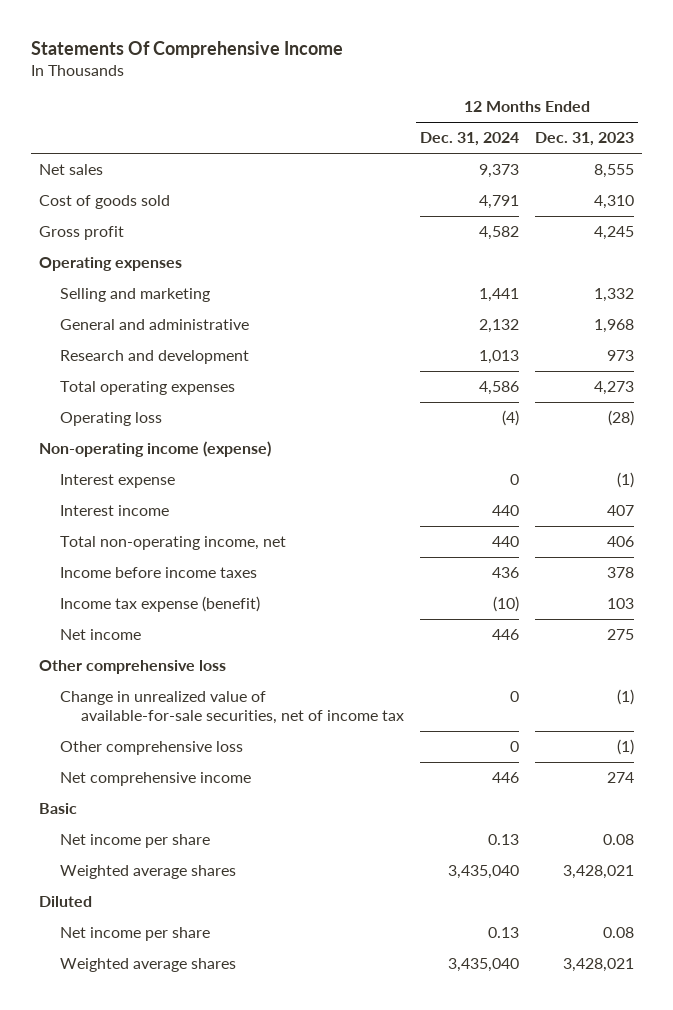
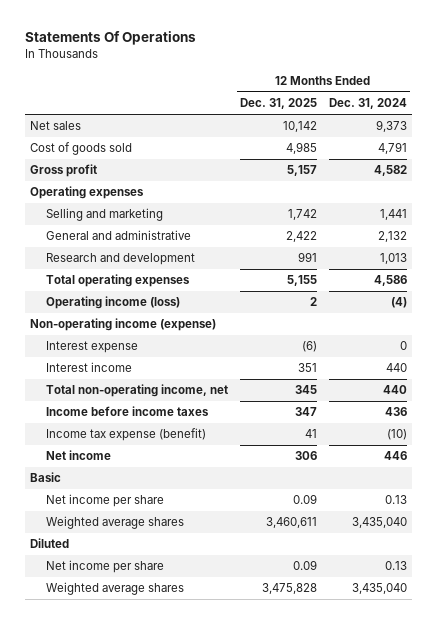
- Statements Of Comprehensive Income
+ Statements Of Operations
- | 12 Months Ended Dec. 31, 2024 | 12 Months Ended Dec. 31, 2023
+ | 12 Months Ended Dec. 31, 2025 | 12 Months Ended Dec. 31, 2024
- Operating loss | (4) | (28)
+ Operating income (loss) | 2 | (4)
- Other comprehensive loss
- Change in unrealized value of available-for-sale securities, net of income tax | 0 | (1)
- Other comprehensive loss | 0 | (1)
- Net comprehensive income | 446 | 274

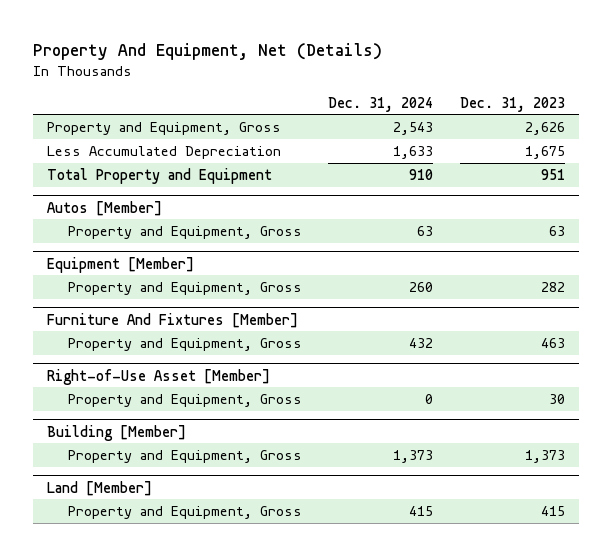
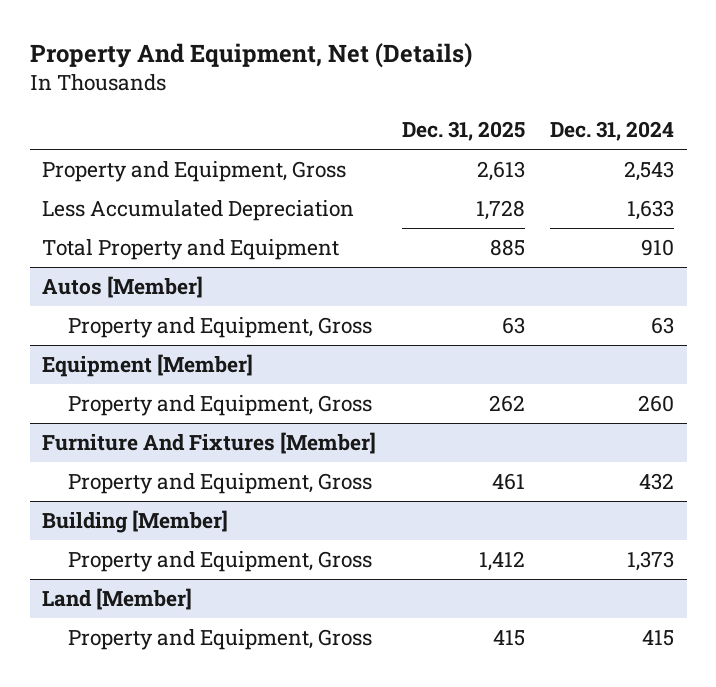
- | Dec. 31, 2024 | Dec. 31, 2023
+ | Dec. 31, 2025 | Dec. 31, 2024
- Right-of-Use Asset [Member]
- Property and Equipment, Gross | 0 | 30

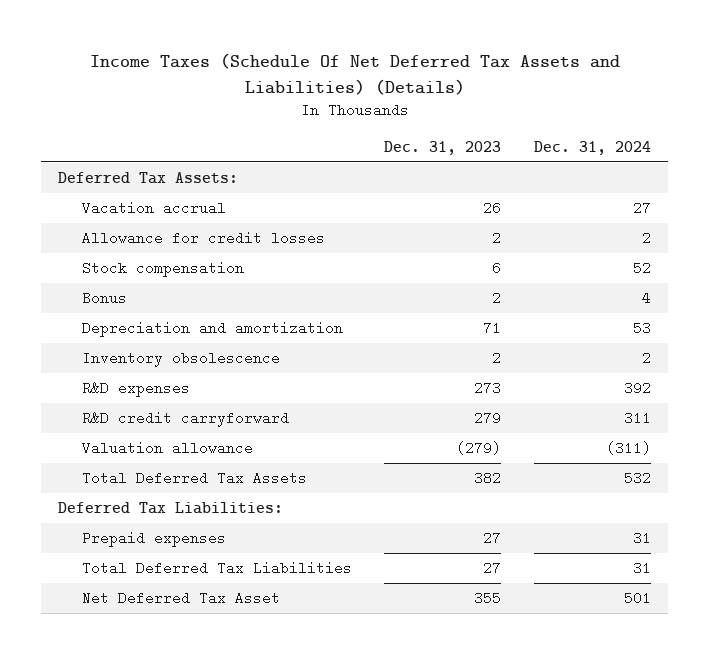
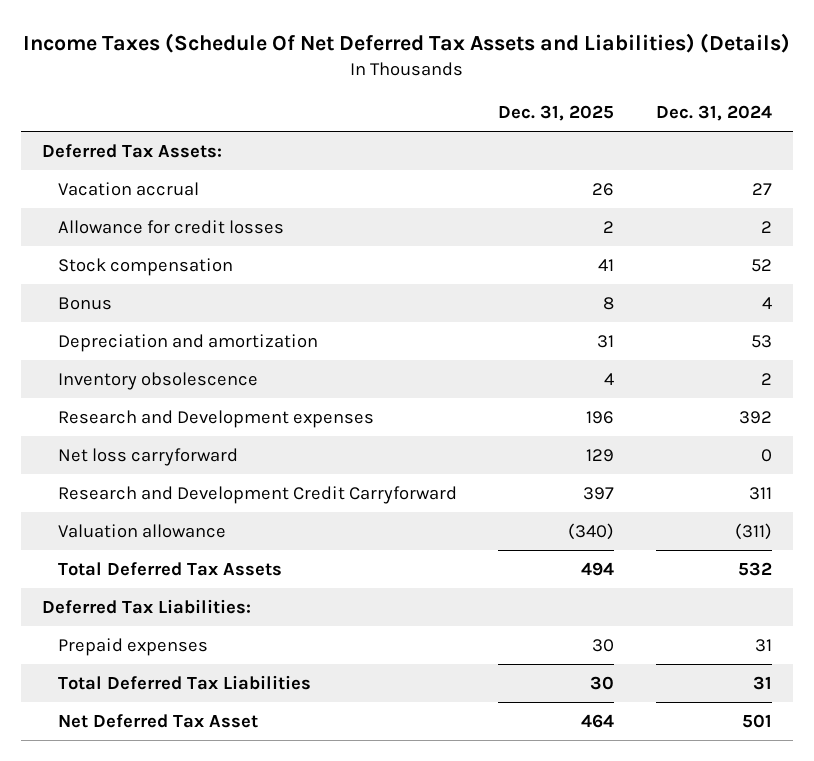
- | Dec. 31, 2023 | Dec. 31, 2024
+ | Dec. 31, 2025 | Dec. 31, 2024
- R&D expenses | 273 | 392
- R&D credit carryforward | 279 | 311
+ Research and Development expenses | 196 | 392
+ Net loss carryforward | 129 | 0
+ Research and Development Credit Carryforward | 397 | 311

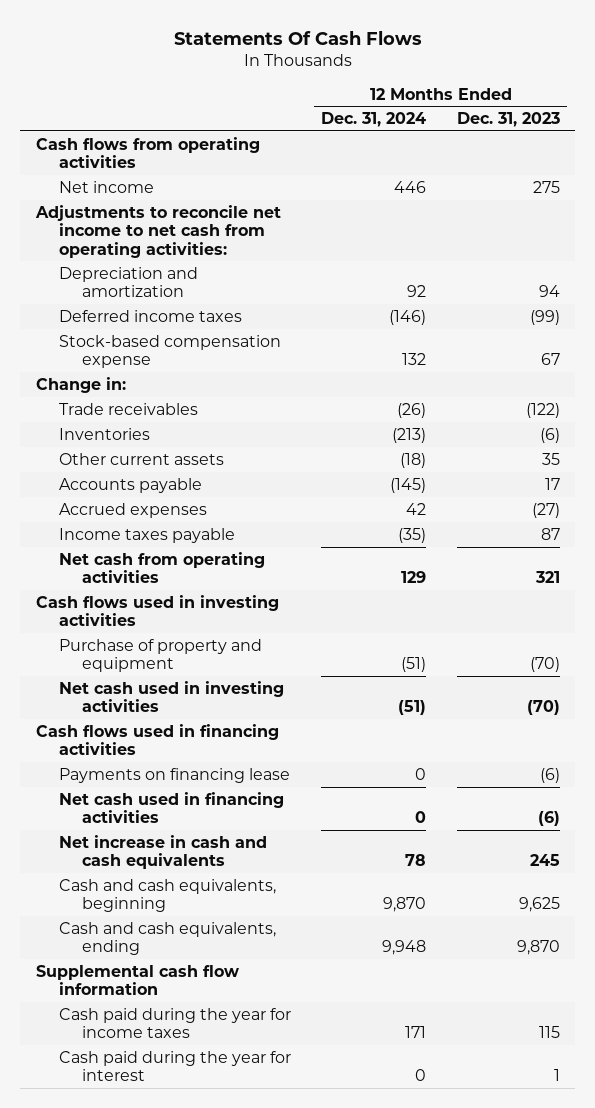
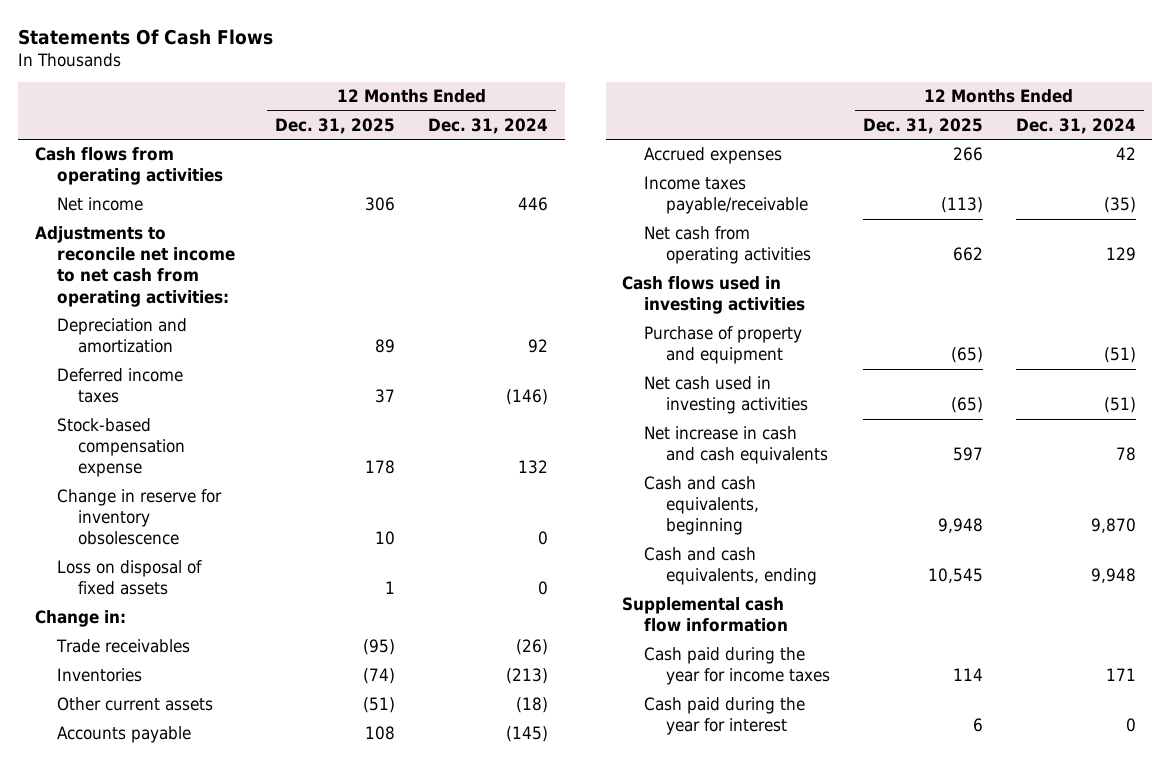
- | 12 Months Ended Dec. 31, 2024 | 12 Months Ended Dec. 31, 2023
+ | 12 Months Ended Dec. 31, 2025 | 12 Months Ended Dec. 31, 2024
+ Change in reserve for inventory obsolescence | 10 | 0
+ Loss on disposal of fixed assets | 1 | 0
- Income taxes payable | (35) | 87
+ Income taxes payable/receivable | (113) | (35)
- Cash flows used in financing activities
- Payments on financing lease | 0 | (6)
- Net cash used in financing activities | 0 | (6)

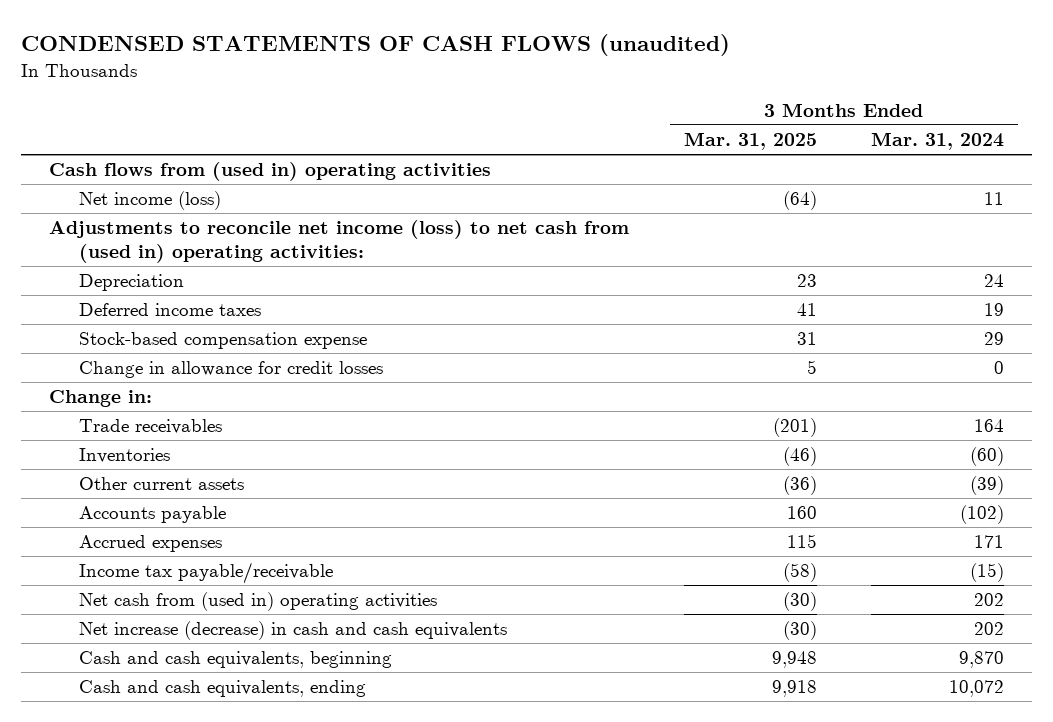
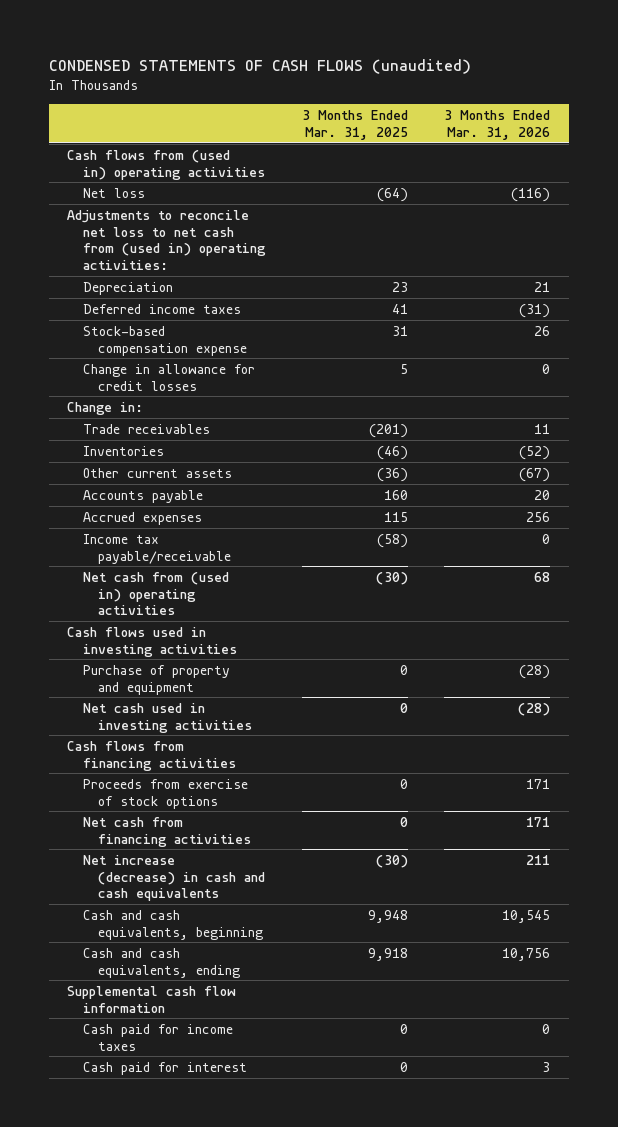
- | 3 Months Ended Mar. 31, 2025 | 3 Months Ended Mar. 31, 2024
+ | 3 Months Ended Mar. 31, 2025 | 3 Months Ended Mar. 31, 2026
- Net income (loss) | (64) | 11
- Adjustments to reconcile net income (loss) to net cash from (used in) operating activities:
+ Net loss | (64) | (116)
+ Adjustments to reconcile net loss to net cash from (used in) operating activities:
+ Cash flows used in investing activities
+ Purchase of property and equipment | 0 | (28)
+ Net cash used in investing activities | 0 | (28)
+ Cash flows from financing activities
+ Proceeds from exercise of stock options | 0 | 171
+ Net cash from financing activities | 0 | 171
+ Supplemental cash flow information
+ Cash paid for income taxes | 0 | 0
+ Cash paid for interest | 0 | 3

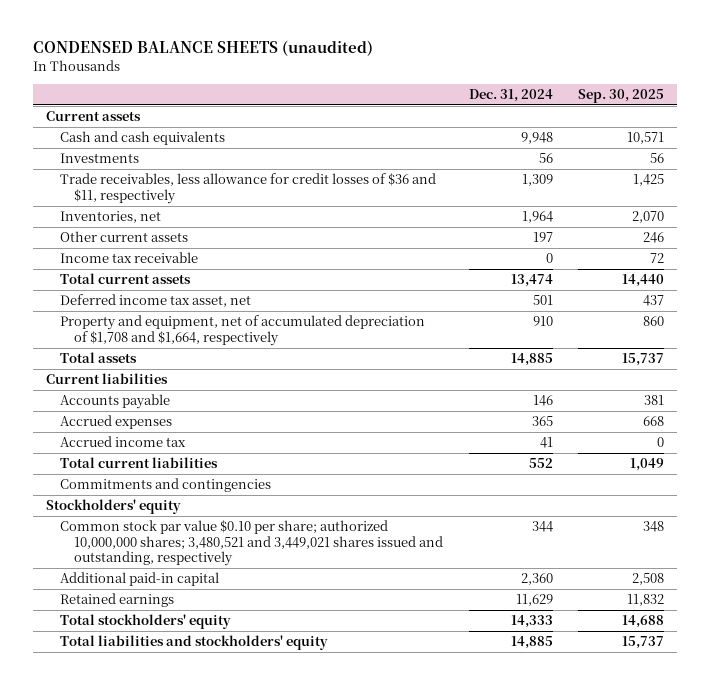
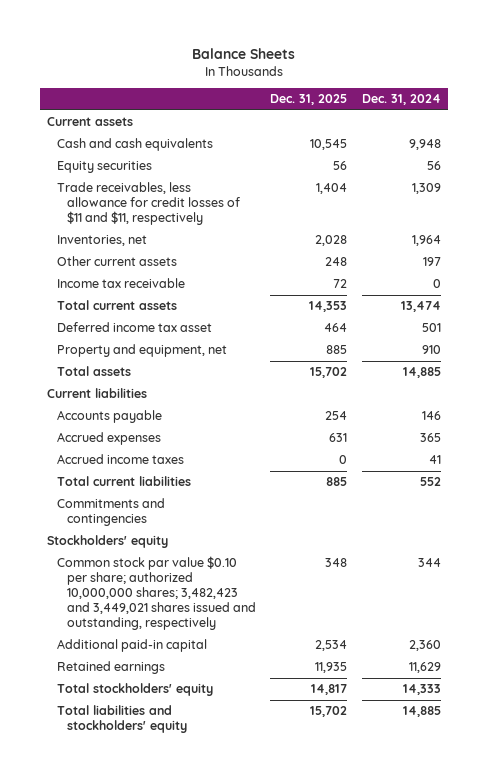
- CONDENSED BALANCE SHEETS (unaudited)
+ Balance Sheets
- | Dec. 31, 2024 | Sep. 30, 2025
+ | Dec. 31, 2025 | Dec. 31, 2024
- Investments | 56 | 56
- Trade receivables, less allowance for credit losses of $36 and $11, respectively | 1,309 | 1,425
+ Equity securities | 56 | 56
+ Trade receivables, less allowance for credit losses of $11 and $11, respectively | 1,404 | 1,309
- Deferred income tax asset, net | 501 | 437
- Property and equipment, net of accumulated depreciation of $1,708 and $1,664, respectively | 910 | 860
+ Deferred income tax asset | 464 | 501
+ Property and equipment, net | 885 | 910
- Accrued income tax | 41 | 0
+ Accrued income taxes | 0 | 41
- Common stock par value $0.10 per share; authorized 10,000,000 shares; 3,480,521 and 3,449,021 shares issued and outstanding, respectively | 344 | 348
+ Common stock par value $0.10 per share; authorized 10,000,000 shares; 3,482,423 and 3,449,021 shares issued and outstanding, respectively | 348 | 344

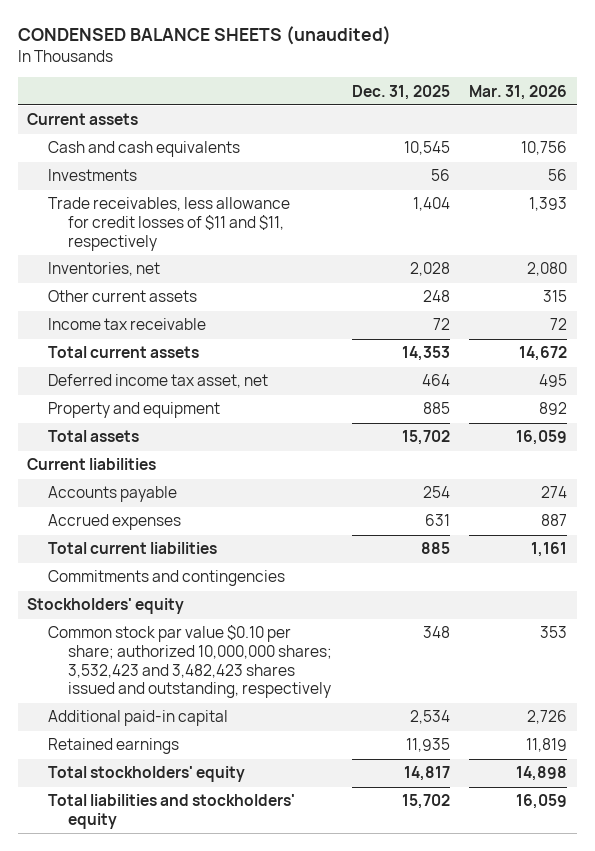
- Balance Sheets
+ CONDENSED BALANCE SHEETS (unaudited)
- | Dec. 31, 2025 | Dec. 31, 2024
+ | Dec. 31, 2025 | Mar. 31, 2026
- Equity securities | 56 | 56
+ Investments | 56 | 56
- Deferred income tax asset | 464 | 501
- Property and equipment, net | 885 | 910
+ Deferred income tax asset, net | 464 | 495
+ Property and equipment | 885 | 892
- Accrued income taxes | 0 | 41
- Common stock par value $0.10 per share; authorized 10,000,000 shares; 3,482,423 and 3,449,021 shares issued and outstanding, respectively | 348 | 344
+ Common stock par value $0.10 per share; authorized 10,000,000 shares; 3,532,423 and 3,482,423 shares issued and outstanding, respectively | 348 | 353

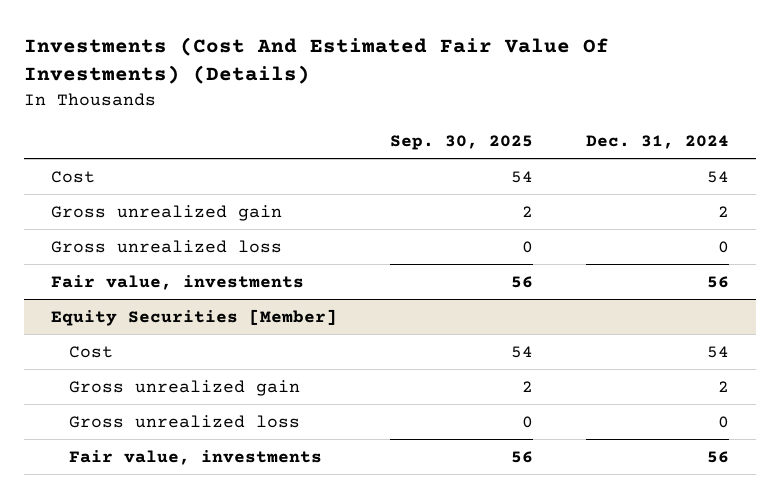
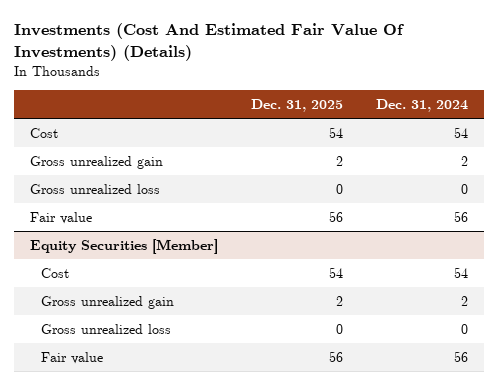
- | Sep. 30, 2025 | Dec. 31, 2024
+ | Dec. 31, 2025 | Dec. 31, 2024
- Fair value, investments | 56 | 56
+ Fair value | 56 | 56
@ Equity Securities [Member]
- Fair value, investments | 56 | 56
+ Fair value | 56 | 56

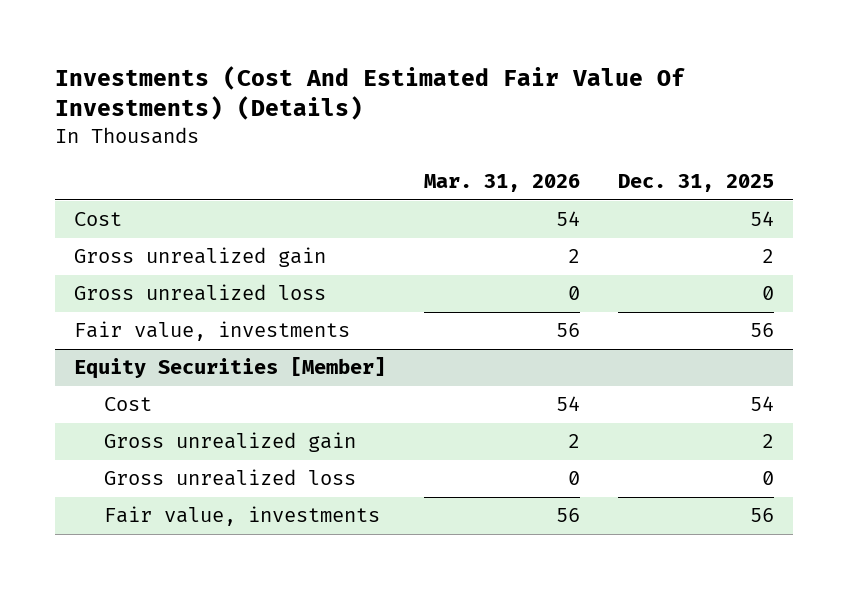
- | Dec. 31, 2025 | Dec. 31, 2024
+ | Mar. 31, 2026 | Dec. 31, 2025
- Fair value | 56 | 56
+ Fair value, investments | 56 | 56
@ Equity Securities [Member]
- Fair value | 56 | 56
+ Fair value, investments | 56 | 56

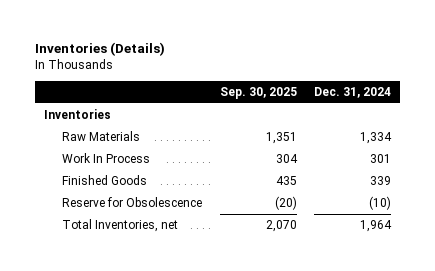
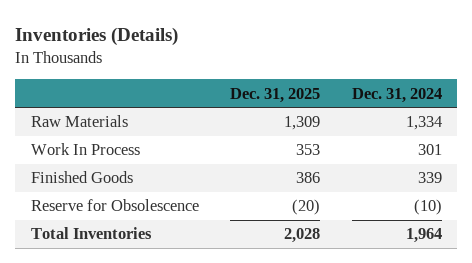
- | Sep. 30, 2025 | Dec. 31, 2024
+ | Dec. 31, 2025 | Dec. 31, 2024
- Inventories
- Total Inventories, net | 2,070 | 1,964
+ Total Inventories | 2,028 | 1,964

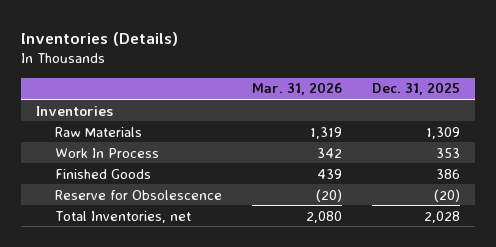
- | Dec. 31, 2025 | Dec. 31, 2024
+ | Mar. 31, 2026 | Dec. 31, 2025
+ Inventories
- Total Inventories | 2,028 | 1,964
+ Total Inventories, net | 2,080 | 2,028

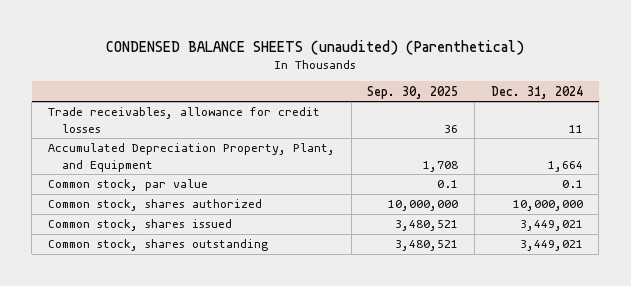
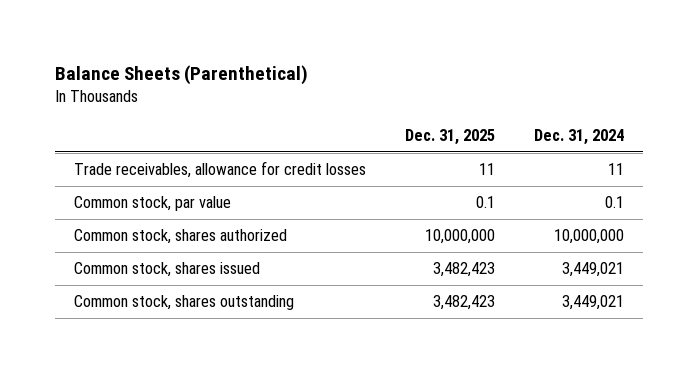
- CONDENSED BALANCE SHEETS (unaudited) (Parenthetical)
+ Balance Sheets (Parenthetical)
- | Sep. 30, 2025 | Dec. 31, 2024
+ | Dec. 31, 2025 | Dec. 31, 2024
- Accumulated Depreciation Property, Plant, and Equipment | 1,708 | 1,664

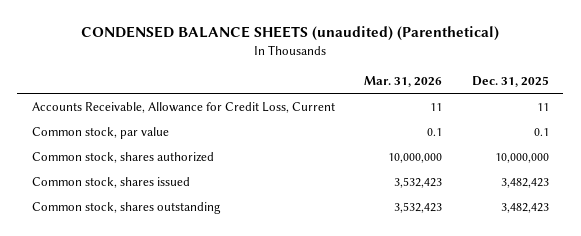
- Balance Sheets (Parenthetical)
+ CONDENSED BALANCE SHEETS (unaudited) (Parenthetical)
- | Dec. 31, 2025 | Dec. 31, 2024
+ | Mar. 31, 2026 | Dec. 31, 2025
- Trade receivables, allowance for credit losses | 11 | 11
+ Accounts Receivable, Allowance for Credit Loss, Current | 11 | 11

